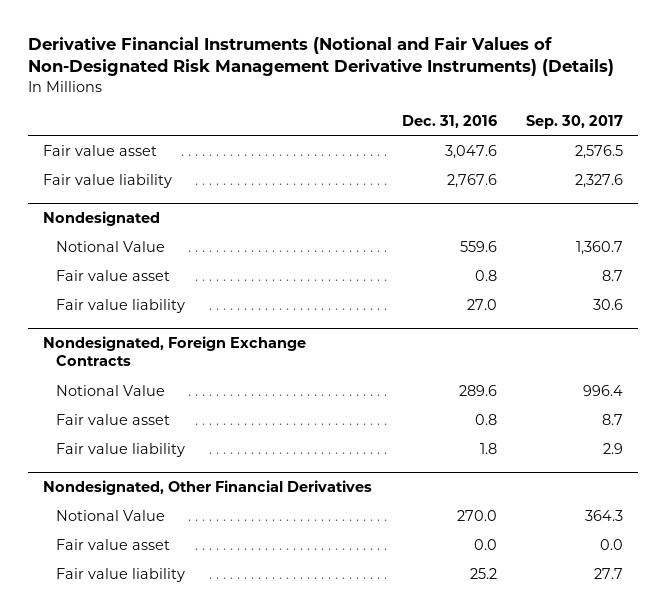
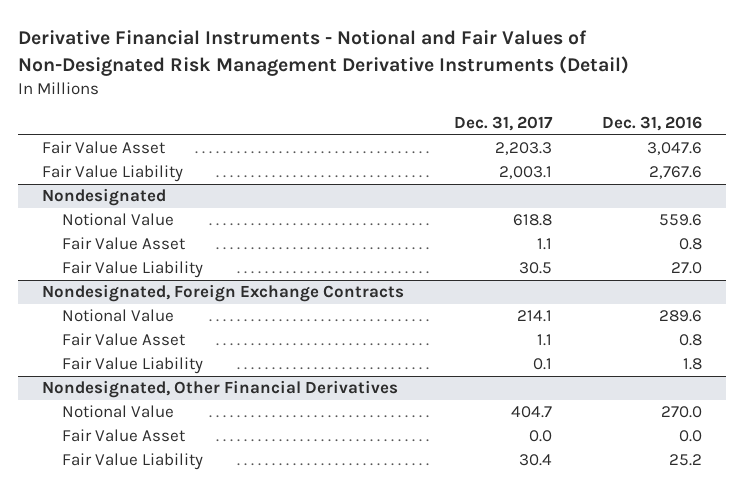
- Derivative Financial Instruments (Notional and Fair Values of Non-Designated Risk Management Derivative Instruments) (Details)
+ Derivative Financial Instruments - Notional and Fair Values of Non-Designated Risk Management Derivative Instruments (Detail)
- | Dec. 31, 2016 | Sep. 30, 2017
+ | Dec. 31, 2017 | Dec. 31, 2016
- Fair value asset | 3,047.6 | 2,576.5
- Fair value liability | 2,767.6 | 2,327.6
+ Fair Value Asset | 2,203.3 | 3,047.6
+ Fair Value Liability | 2,003.1 | 2,767.6
@ Nondesignated
- Fair value asset | 0.8 | 8.7
- Fair value liability | 27.0 | 30.6
+ Fair Value Asset | 1.1 | 0.8
+ Fair Value Liability | 30.5 | 27.0
@ Nondesignated, Foreign Exchange Contracts
- Fair value asset | 0.8 | 8.7
- Fair value liability | 1.8 | 2.9
+ Fair Value Asset | 1.1 | 0.8
+ Fair Value Liability | 0.1 | 1.8
@ Nondesignated, Other Financial Derivatives
- Fair value asset | 0.0 | 0.0
- Fair value liability | 25.2 | 27.7
+ Fair Value Asset | 0.0 | 0.0
+ Fair Value Liability | 30.4 | 25.2

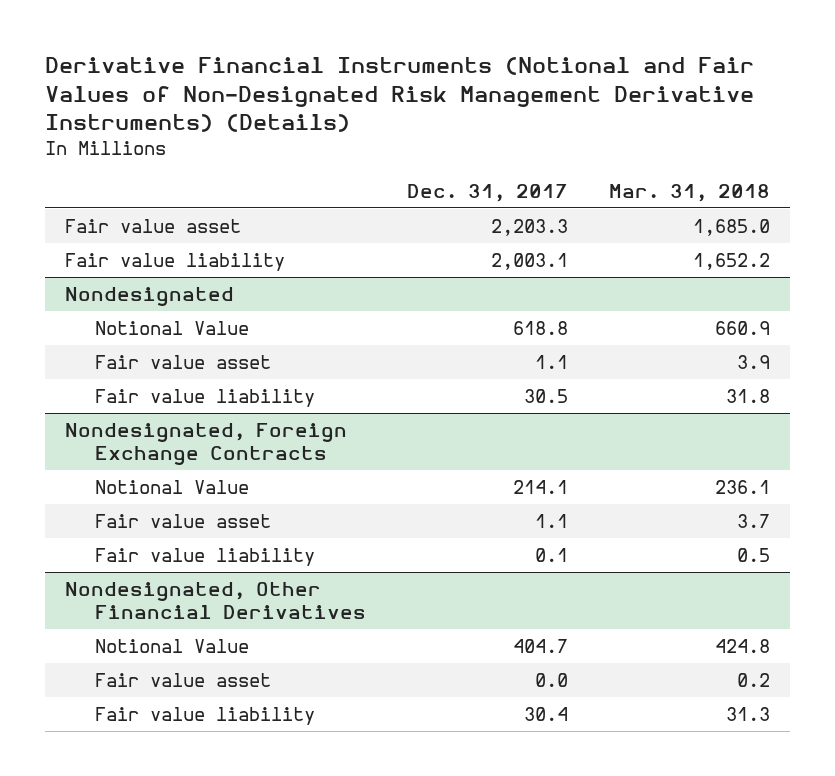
- Derivative Financial Instruments - Notional and Fair Values of Non-Designated Risk Management Derivative Instruments (Detail)
+ Derivative Financial Instruments (Notional and Fair Values of Non-Designated Risk Management Derivative Instruments) (Details)
- | Dec. 31, 2017 | Dec. 31, 2016
+ | Dec. 31, 2017 | Mar. 31, 2018
- Fair Value Asset | 2,203.3 | 3,047.6
- Fair Value Liability | 2,003.1 | 2,767.6
+ Fair value asset | 2,203.3 | 1,685.0
+ Fair value liability | 2,003.1 | 1,652.2
@ Nondesignated
- Fair Value Asset | 1.1 | 0.8
- Fair Value Liability | 30.5 | 27.0
+ Fair value asset | 1.1 | 3.9
+ Fair value liability | 30.5 | 31.8
@ Nondesignated, Foreign Exchange Contracts
- Fair Value Asset | 1.1 | 0.8
- Fair Value Liability | 0.1 | 1.8
+ Fair value asset | 1.1 | 3.7
+ Fair value liability | 0.1 | 0.5
@ Nondesignated, Other Financial Derivatives
- Fair Value Asset | 0.0 | 0.0
- Fair Value Liability | 30.4 | 25.2
+ Fair value asset | 0.0 | 0.2
+ Fair value liability | 30.4 | 31.3

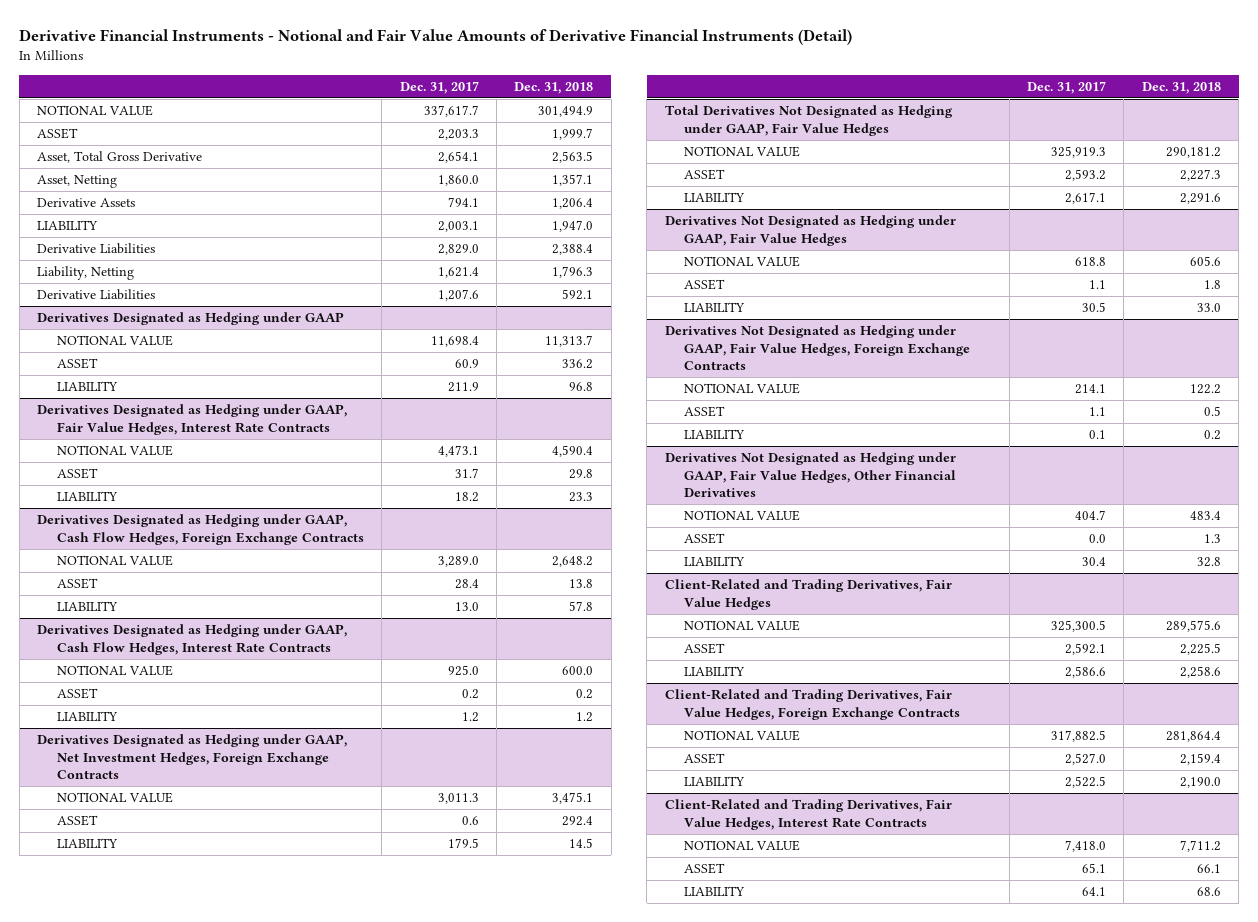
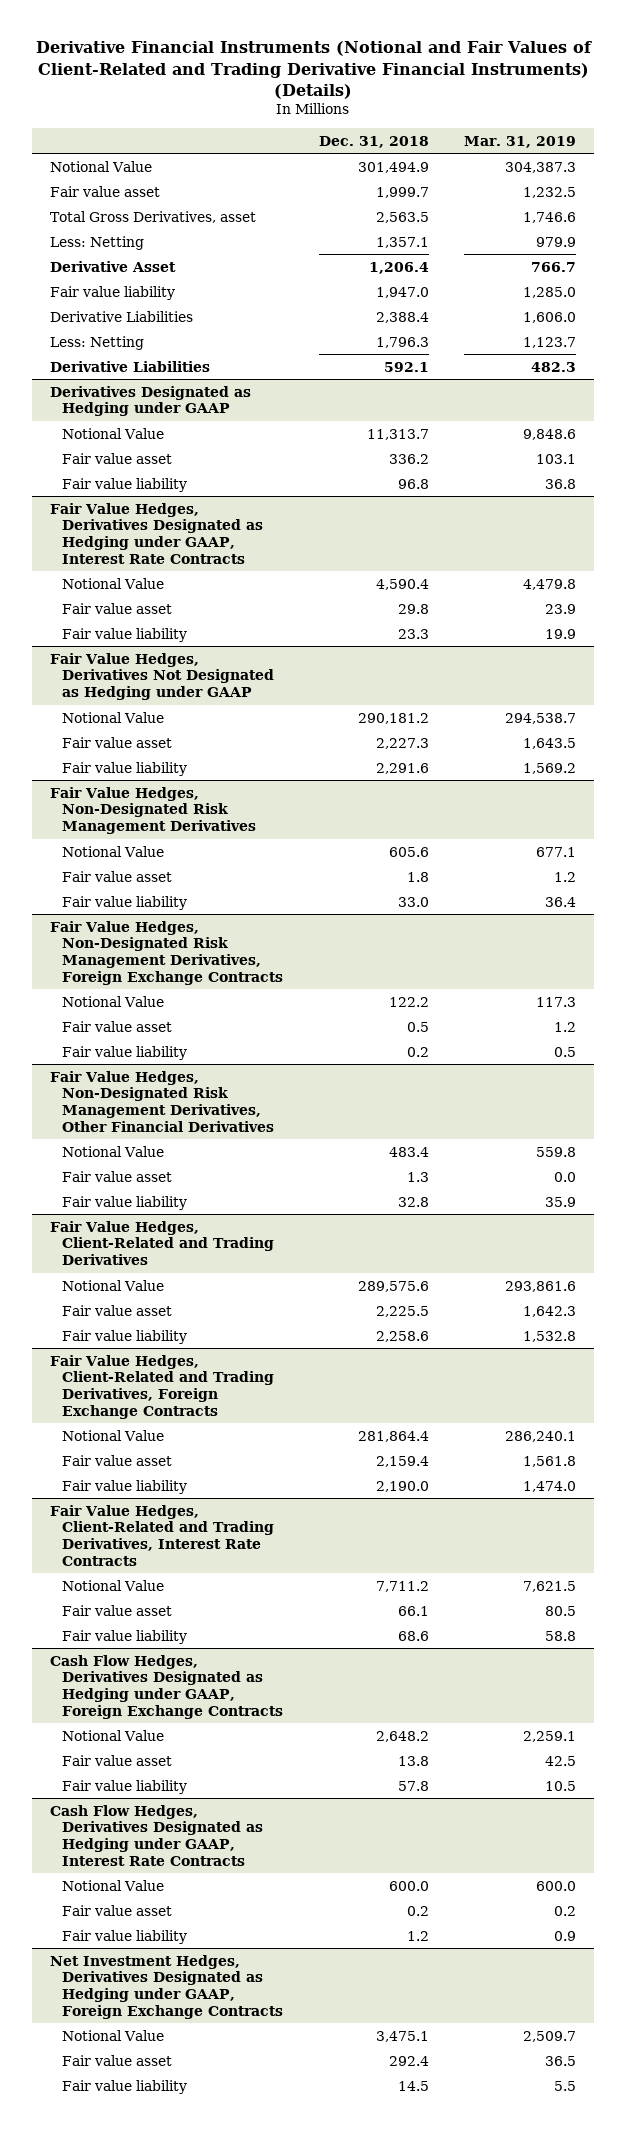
- Derivative Financial Instruments - Notional and Fair Value Amounts of Derivative Financial Instruments (Detail)
+ Derivative Financial Instruments (Notional and Fair Values of Client-Related and Trading Derivative Financial Instruments) (Details)
- | Dec. 31, 2017 | Dec. 31, 2018
+ | Dec. 31, 2018 | Mar. 31, 2019
- NOTIONAL VALUE | 337,617.7 | 301,494.9
- ASSET | 2,203.3 | 1,999.7
- Asset, Total Gross Derivative | 2,654.1 | 2,563.5
- Asset, Netting | 1,860.0 | 1,357.1
- Derivative Assets | 794.1 | 1,206.4
- LIABILITY | 2,003.1 | 1,947.0
+ Notional Value | 301,494.9 | 304,387.3
+ Fair value asset | 1,999.7 | 1,232.5
+ Total Gross Derivatives, asset | 2,563.5 | 1,746.6
+ Less: Netting | 1,357.1 | 979.9
+ Derivative Asset | 1,206.4 | 766.7
+ Fair value liability | 1,947.0 | 1,285.0
- Liability, Netting | 1,621.4 | 1,796.3
+ Less: Netting | 1,796.3 | 1,123.7
@ Derivatives Designated as Hedging under GAAP
- NOTIONAL VALUE | 11,698.4 | 11,313.7
- ASSET | 60.9 | 336.2
- LIABILITY | 211.9 | 96.8
- Derivatives Designated as Hedging under GAAP, Fair Value Hedges, Interest Rate Contracts
- NOTIONAL VALUE | 4,473.1 | 4,590.4
- ASSET | 31.7 | 29.8
- LIABILITY | 18.2 | 23.3
- Derivatives Designated as Hedging under GAAP, Cash Flow Hedges, Foreign Exchange Contracts
- NOTIONAL VALUE | 3,289.0 | 2,648.2
- ASSET | 28.4 | 13.8
- LIABILITY | 13.0 | 57.8
- Derivatives Designated as Hedging under GAAP, Cash Flow Hedges, Interest Rate Contracts
- NOTIONAL VALUE | 925.0 | 600.0
- ASSET | 0.2 | 0.2
- LIABILITY | 1.2 | 1.2
- Derivatives Designated as Hedging under GAAP, Net Investment Hedges, Foreign Exchange Contracts
- NOTIONAL VALUE | 3,011.3 | 3,475.1
- ASSET | 0.6 | 292.4
- LIABILITY | 179.5 | 14.5
- Total Derivatives Not Designated as Hedging under GAAP, Fair Value Hedges
- NOTIONAL VALUE | 325,919.3 | 290,181.2
- ASSET | 2,593.2 | 2,227.3
- LIABILITY | 2,617.1 | 2,291.6
- Derivatives Not Designated as Hedging under GAAP, Fair Value Hedges
- NOTIONAL VALUE | 618.8 | 605.6
- ASSET | 1.1 | 1.8
- LIABILITY | 30.5 | 33.0
- Derivatives Not Designated as Hedging under GAAP, Fair Value Hedges, Foreign Exchange Contracts
- NOTIONAL VALUE | 214.1 | 122.2
- ASSET | 1.1 | 0.5
- LIABILITY | 0.1 | 0.2
- Derivatives Not Designated as Hedging under GAAP, Fair Value Hedges, Other Financial Derivatives
- NOTIONAL VALUE | 404.7 | 483.4
- ASSET | 0.0 | 1.3
- LIABILITY | 30.4 | 32.8
- Client-Related and Trading Derivatives, Fair Value Hedges
- NOTIONAL VALUE | 325,300.5 | 289,575.6
- ASSET | 2,592.1 | 2,225.5
- LIABILITY | 2,586.6 | 2,258.6
- Client-Related and Trading Derivatives, Fair Value Hedges, Foreign Exchange Contracts
- NOTIONAL VALUE | 317,882.5 | 281,864.4
- ASSET | 2,527.0 | 2,159.4
- LIABILITY | 2,522.5 | 2,190.0
- Client-Related and Trading Derivatives, Fair Value Hedges, Interest Rate Contracts
- NOTIONAL VALUE | 7,418.0 | 7,711.2
- ASSET | 65.1 | 66.1
- LIABILITY | 64.1 | 68.6
@ Derivatives Designated as Hedging under GAAP
+ Notional Value | 11,313.7 | 9,848.6
+ Fair value asset | 336.2 | 103.1
+ Fair value liability | 96.8 | 36.8
+ Fair Value Hedges, Derivatives Designated as Hedging under GAAP, Interest Rate Contracts
+ Notional Value | 4,590.4 | 4,479.8
+ Fair value asset | 29.8 | 23.9
+ Fair value liability | 23.3 | 19.9
+ Fair Value Hedges, Derivatives Not Designated as Hedging under GAAP
+ Notional Value | 290,181.2 | 294,538.7
+ Fair value asset | 2,227.3 | 1,643.5
+ Fair value liability | 2,291.6 | 1,569.2
+ Fair Value Hedges, Non-Designated Risk Management Derivatives
+ Notional Value | 605.6 | 677.1
+ Fair value asset | 1.8 | 1.2
+ Fair value liability | 33.0 | 36.4
+ Fair Value Hedges, Non-Designated Risk Management Derivatives, Foreign Exchange Contracts
+ Notional Value | 122.2 | 117.3
+ Fair value asset | 0.5 | 1.2
+ Fair value liability | 0.2 | 0.5
+ Fair Value Hedges, Non-Designated Risk Management Derivatives, Other Financial Derivatives
+ Notional Value | 483.4 | 559.8
+ Fair value asset | 1.3 | 0.0
+ Fair value liability | 32.8 | 35.9
+ Fair Value Hedges, Client-Related and Trading Derivatives
+ Notional Value | 289,575.6 | 293,861.6
+ Fair value asset | 2,225.5 | 1,642.3
+ Fair value liability | 2,258.6 | 1,532.8
+ Fair Value Hedges, Client-Related and Trading Derivatives, Foreign Exchange Contracts
+ Notional Value | 281,864.4 | 286,240.1
+ Fair value asset | 2,159.4 | 1,561.8
+ Fair value liability | 2,190.0 | 1,474.0
+ Fair Value Hedges, Client-Related and Trading Derivatives, Interest Rate Contracts
+ Notional Value | 7,711.2 | 7,621.5
+ Fair value asset | 66.1 | 80.5
+ Fair value liability | 68.6 | 58.8
+ Cash Flow Hedges, Derivatives Designated as Hedging under GAAP, Foreign Exchange Contracts
+ Notional Value | 2,648.2 | 2,259.1
+ Fair value asset | 13.8 | 42.5
+ Fair value liability | 57.8 | 10.5
+ Cash Flow Hedges, Derivatives Designated as Hedging under GAAP, Interest Rate Contracts
+ Notional Value | 600.0 | 600.0
+ Fair value asset | 0.2 | 0.2
+ Fair value liability | 1.2 | 0.9
+ Net Investment Hedges, Derivatives Designated as Hedging under GAAP, Foreign Exchange Contracts
+ Notional Value | 3,475.1 | 2,509.7
+ Fair value asset | 292.4 | 36.5
+ Fair value liability | 14.5 | 5.5

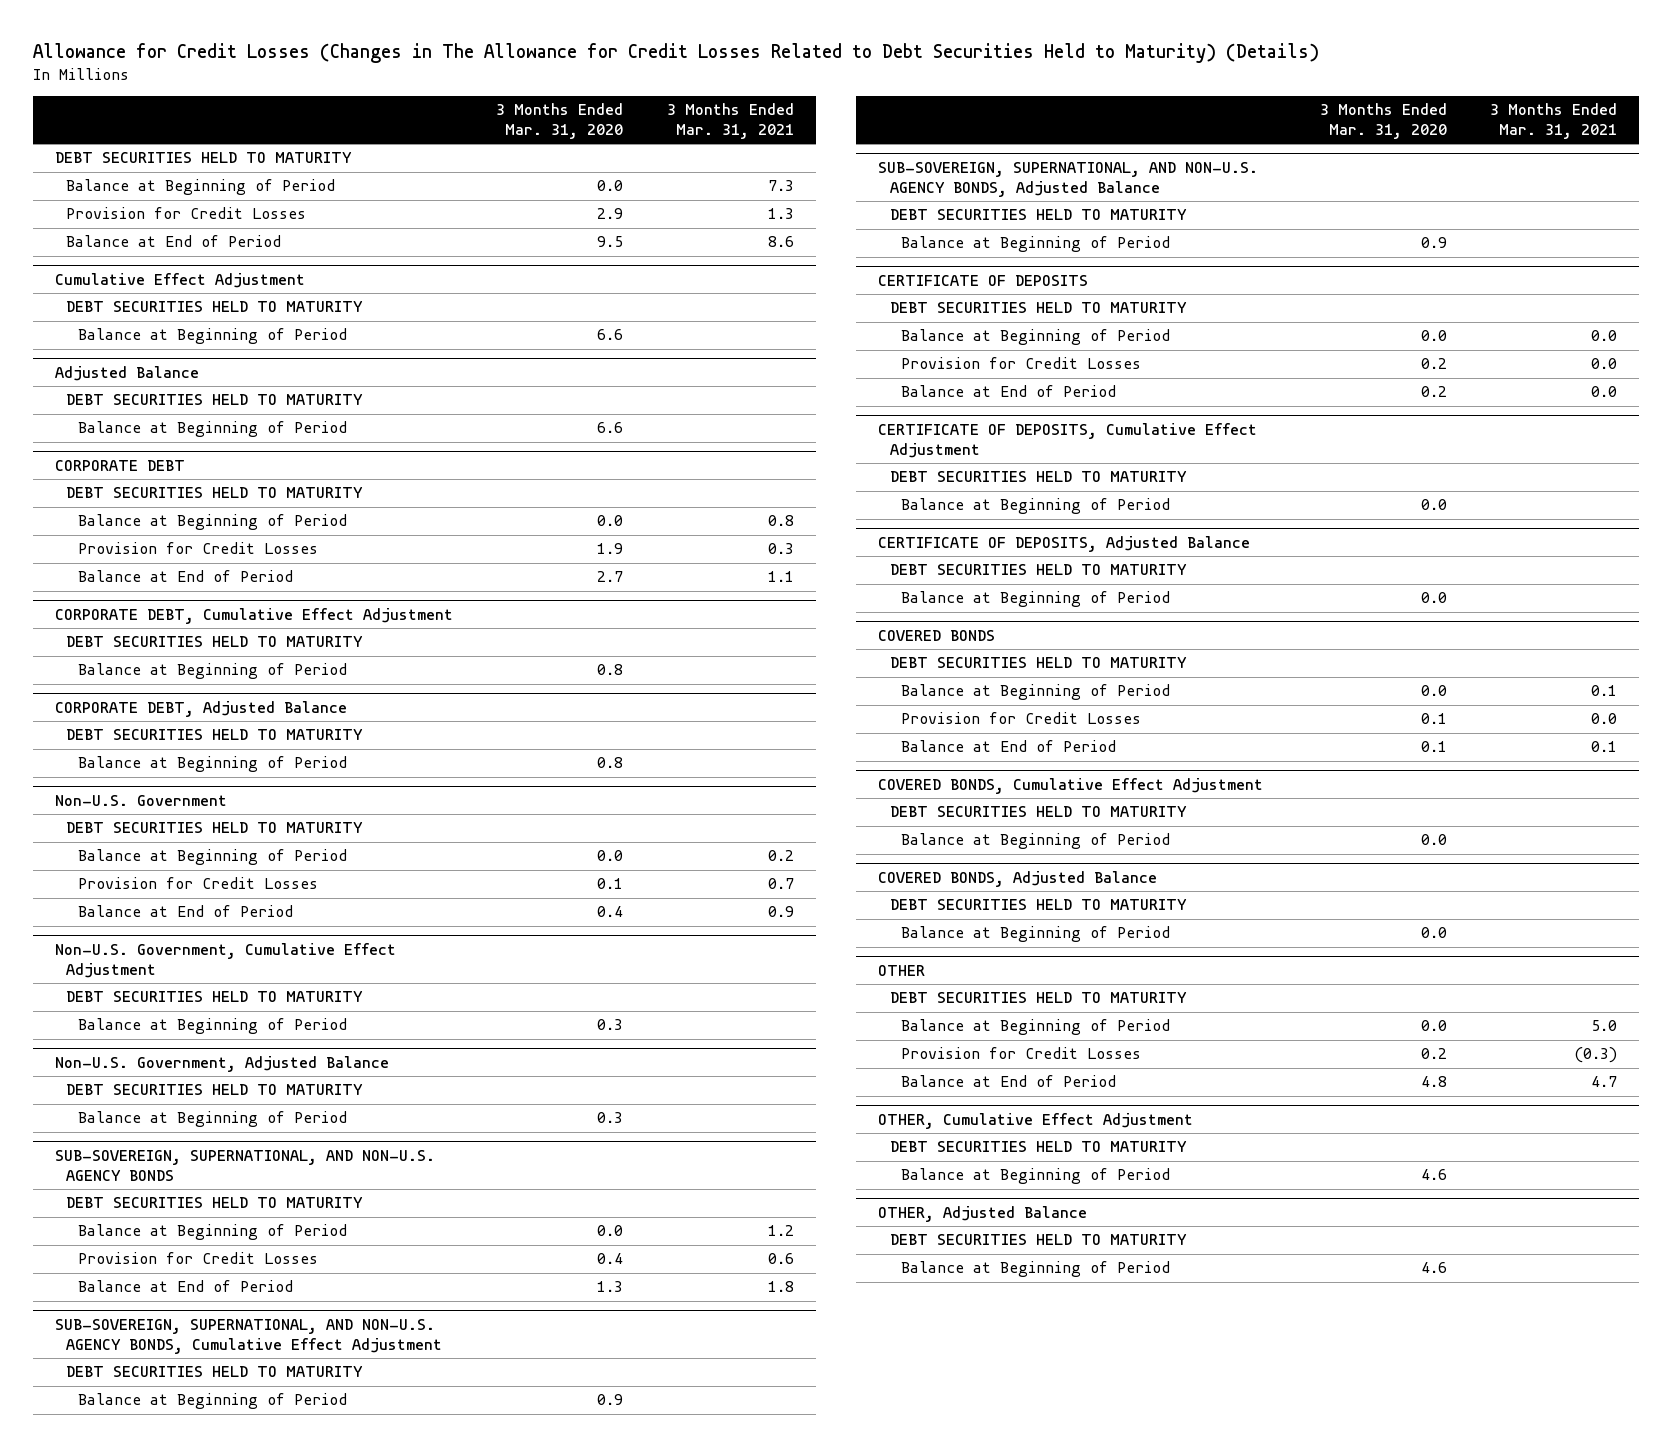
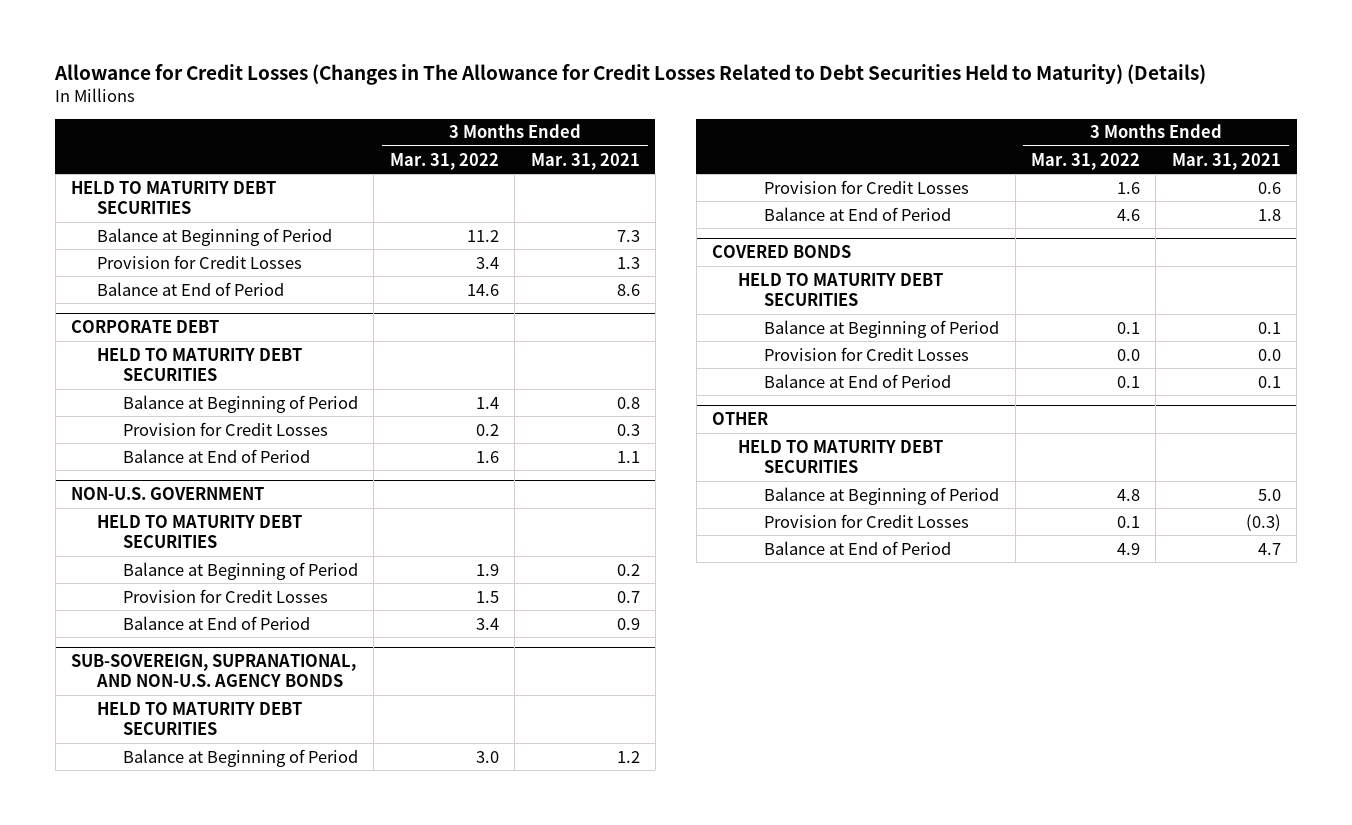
- | 3 Months Ended Mar. 31, 2020 | 3 Months Ended Mar. 31, 2021
+ | 3 Months Ended Mar. 31, 2022 | 3 Months Ended Mar. 31, 2021
- DEBT SECURITIES HELD TO MATURITY
+ HELD TO MATURITY DEBT SECURITIES
- Cumulative Effect Adjustment
- DEBT SECURITIES HELD TO MATURITY
- Balance at Beginning of Period | 6.6 |
- Adjusted Balance
- DEBT SECURITIES HELD TO MATURITY
- Balance at Beginning of Period | 6.6 |
@ CORPORATE DEBT
- DEBT SECURITIES HELD TO MATURITY
+ HELD TO MATURITY DEBT SECURITIES
- CORPORATE DEBT, Cumulative Effect Adjustment
- DEBT SECURITIES HELD TO MATURITY
- Balance at Beginning of Period | 0.8 |
- CORPORATE DEBT, Adjusted Balance
- DEBT SECURITIES HELD TO MATURITY
- Balance at Beginning of Period | 0.8 |
- Non-U.S. Government
- DEBT SECURITIES HELD TO MATURITY
+ NON-U.S. GOVERNMENT
+ HELD TO MATURITY DEBT SECURITIES
- Non-U.S. Government, Cumulative Effect Adjustment
- DEBT SECURITIES HELD TO MATURITY
- Balance at Beginning of Period | 0.3 |
- Non-U.S. Government, Adjusted Balance
- DEBT SECURITIES HELD TO MATURITY
- Balance at Beginning of Period | 0.3 |
- SUB-SOVEREIGN, SUPERNATIONAL, AND NON-U.S. AGENCY BONDS
- DEBT SECURITIES HELD TO MATURITY
+ SUB-SOVEREIGN, SUPRANATIONAL, AND NON-U.S. AGENCY BONDS
+ HELD TO MATURITY DEBT SECURITIES
- SUB-SOVEREIGN, SUPERNATIONAL, AND NON-U.S. AGENCY BONDS, Cumulative Effect Adjustment
- DEBT SECURITIES HELD TO MATURITY
- Balance at Beginning of Period | 0.9 |
- SUB-SOVEREIGN, SUPERNATIONAL, AND NON-U.S. AGENCY BONDS, Adjusted Balance
- DEBT SECURITIES HELD TO MATURITY
- Balance at Beginning of Period | 0.9 |
- CERTIFICATE OF DEPOSITS
- DEBT SECURITIES HELD TO MATURITY
- Balance at Beginning of Period | 0.0 | 0.0
- Provision for Credit Losses | 0.2 | 0.0
- Balance at End of Period | 0.2 | 0.0
- CERTIFICATE OF DEPOSITS, Cumulative Effect Adjustment
- DEBT SECURITIES HELD TO MATURITY
- Balance at Beginning of Period | 0.0 |
- CERTIFICATE OF DEPOSITS, Adjusted Balance
- DEBT SECURITIES HELD TO MATURITY
- Balance at Beginning of Period | 0.0 |
@ COVERED BONDS
- DEBT SECURITIES HELD TO MATURITY
+ HELD TO MATURITY DEBT SECURITIES
- COVERED BONDS, Cumulative Effect Adjustment
- DEBT SECURITIES HELD TO MATURITY
- Balance at Beginning of Period | 0.0 |
- COVERED BONDS, Adjusted Balance
- DEBT SECURITIES HELD TO MATURITY
- Balance at Beginning of Period | 0.0 |
@ OTHER
- DEBT SECURITIES HELD TO MATURITY
+ HELD TO MATURITY DEBT SECURITIES
- OTHER, Cumulative Effect Adjustment
- DEBT SECURITIES HELD TO MATURITY
- Balance at Beginning of Period | 4.6 |
- OTHER, Adjusted Balance
- DEBT SECURITIES HELD TO MATURITY
- Balance at Beginning of Period | 4.6 |

